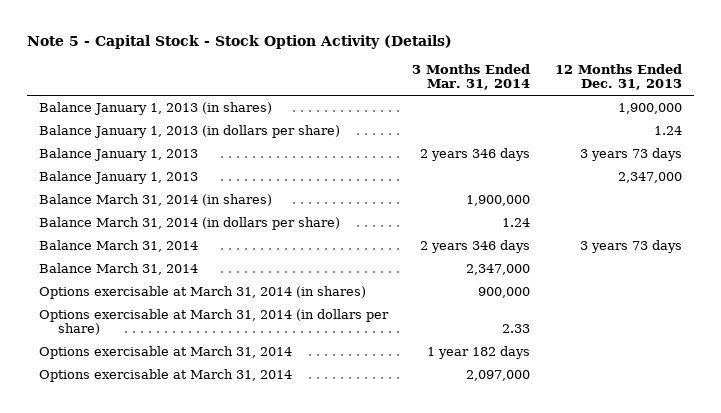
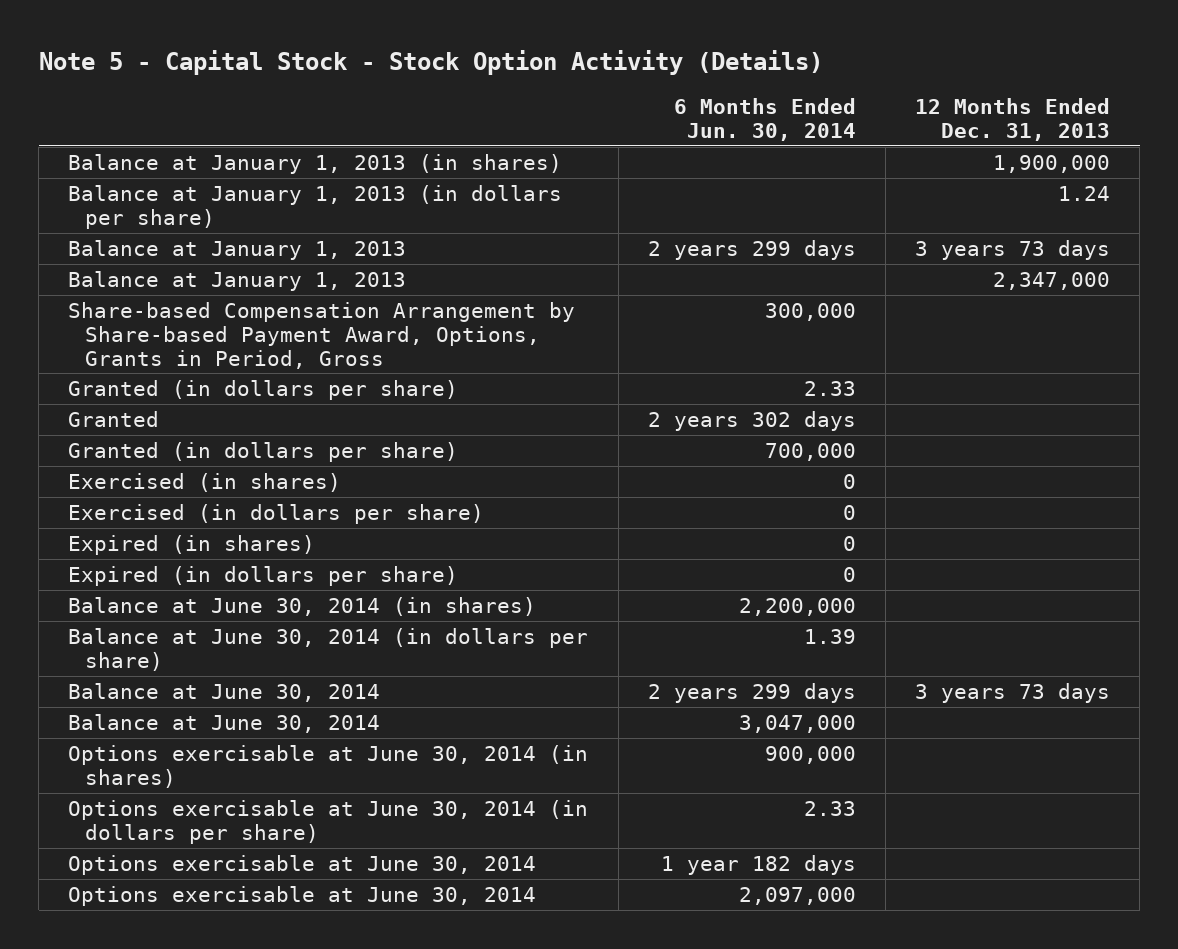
- | 3 Months Ended Mar. 31, 2014 | 12 Months Ended Dec. 31, 2013
+ | 6 Months Ended Jun. 30, 2014 | 12 Months Ended Dec. 31, 2013
- Balance January 1, 2013 (in shares) | | 1,900,000
- Balance January 1, 2013 (in dollars per share) | | 1.24
- Balance January 1, 2013 | 2 years 346 days | 3 years 73 days
- Balance January 1, 2013 | | 2,347,000
- Balance March 31, 2014 (in shares) | 1,900,000 |
- Balance March 31, 2014 (in dollars per share) | 1.24 |
- Balance March 31, 2014 | 2 years 346 days | 3 years 73 days
- Balance March 31, 2014 | 2,347,000 |
- Options exercisable at March 31, 2014 (in shares) | 900,000 |
- Options exercisable at March 31, 2014 (in dollars per share) | 2.33 |
- Options exercisable at March 31, 2014 | 1 year 182 days |
- Options exercisable at March 31, 2014 | 2,097,000 |
+ Balance at January 1, 2013 (in shares) | | 1,900,000
+ Balance at January 1, 2013 (in dollars per share) | | 1.24
+ Balance at January 1, 2013 | 2 years 299 days | 3 years 73 days
+ Balance at January 1, 2013 | | 2,347,000
+ Share-based Compensation Arrangement by Share-based Payment Award, Options, Grants in Period, Gross | 300,000 |
+ Granted (in dollars per share) | 2.33 |
+ Granted | 2 years 302 days |
+ Granted (in dollars per share) | 700,000 |
+ Exercised (in shares) | 0 |
+ Exercised (in dollars per share) | 0 |
+ Expired (in shares) | 0 |
+ Expired (in dollars per share) | 0 |
+ Balance at June 30, 2014 (in shares) | 2,200,000 |
+ Balance at June 30, 2014 (in dollars per share) | 1.39 |
+ Balance at June 30, 2014 | 2 years 299 days | 3 years 73 days
+ Balance at June 30, 2014 | 3,047,000 |
+ Options exercisable at June 30, 2014 (in shares) | 900,000 |
+ Options exercisable at June 30, 2014 (in dollars per share) | 2.33 |
+ Options exercisable at June 30, 2014 | 1 year 182 days |
+ Options exercisable at June 30, 2014 | 2,097,000 |

